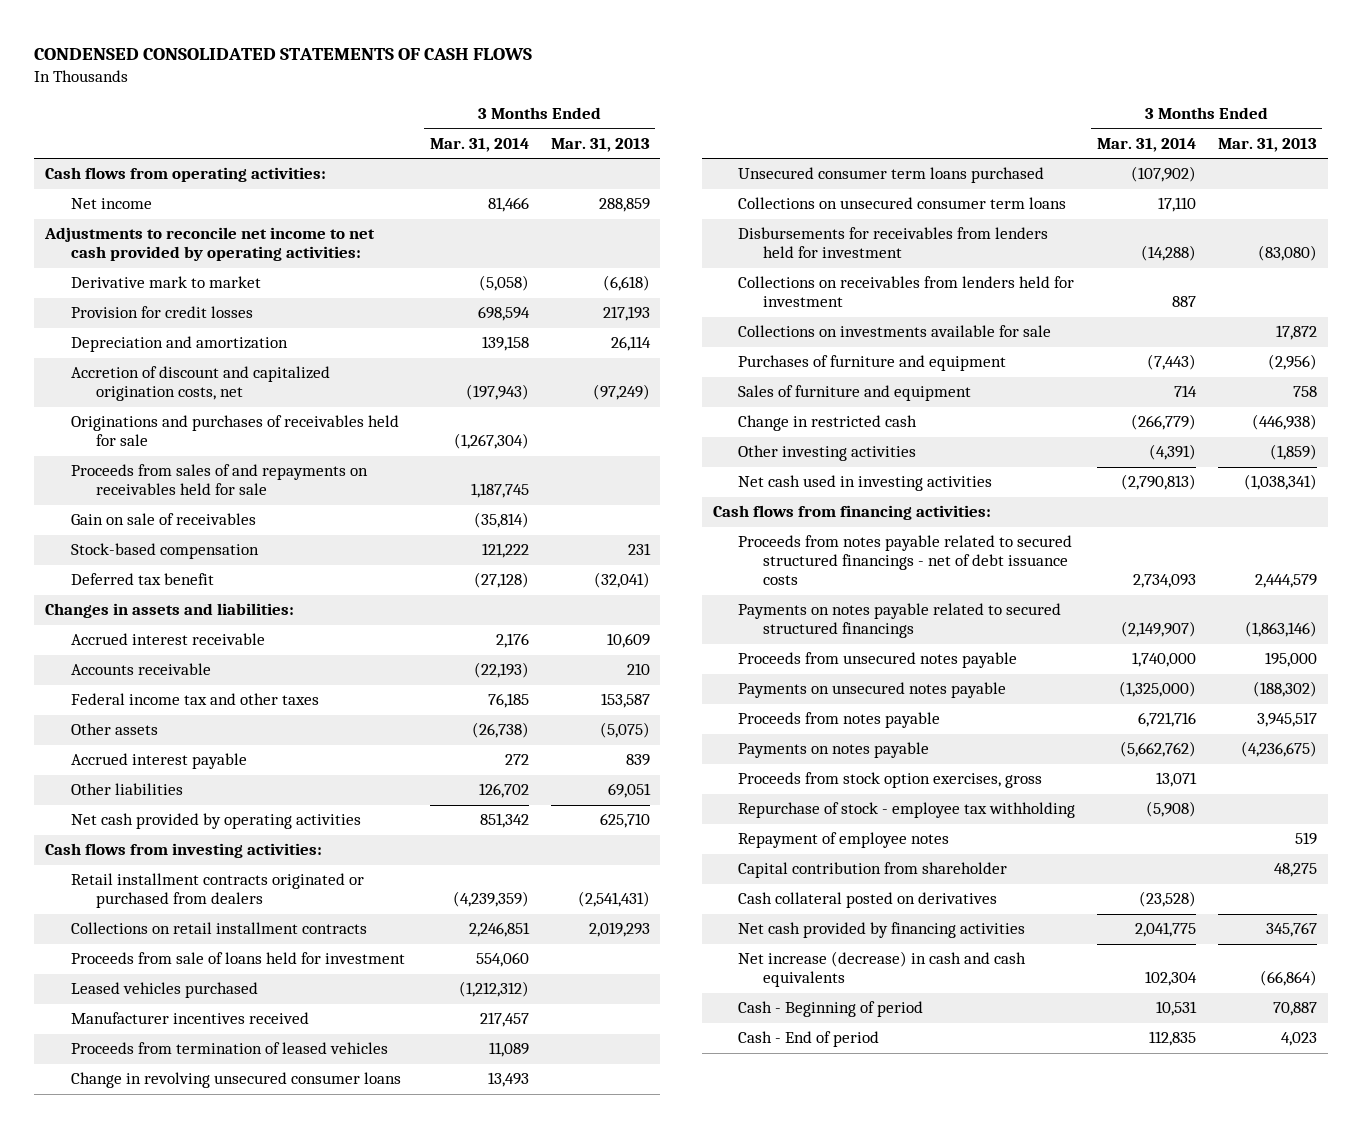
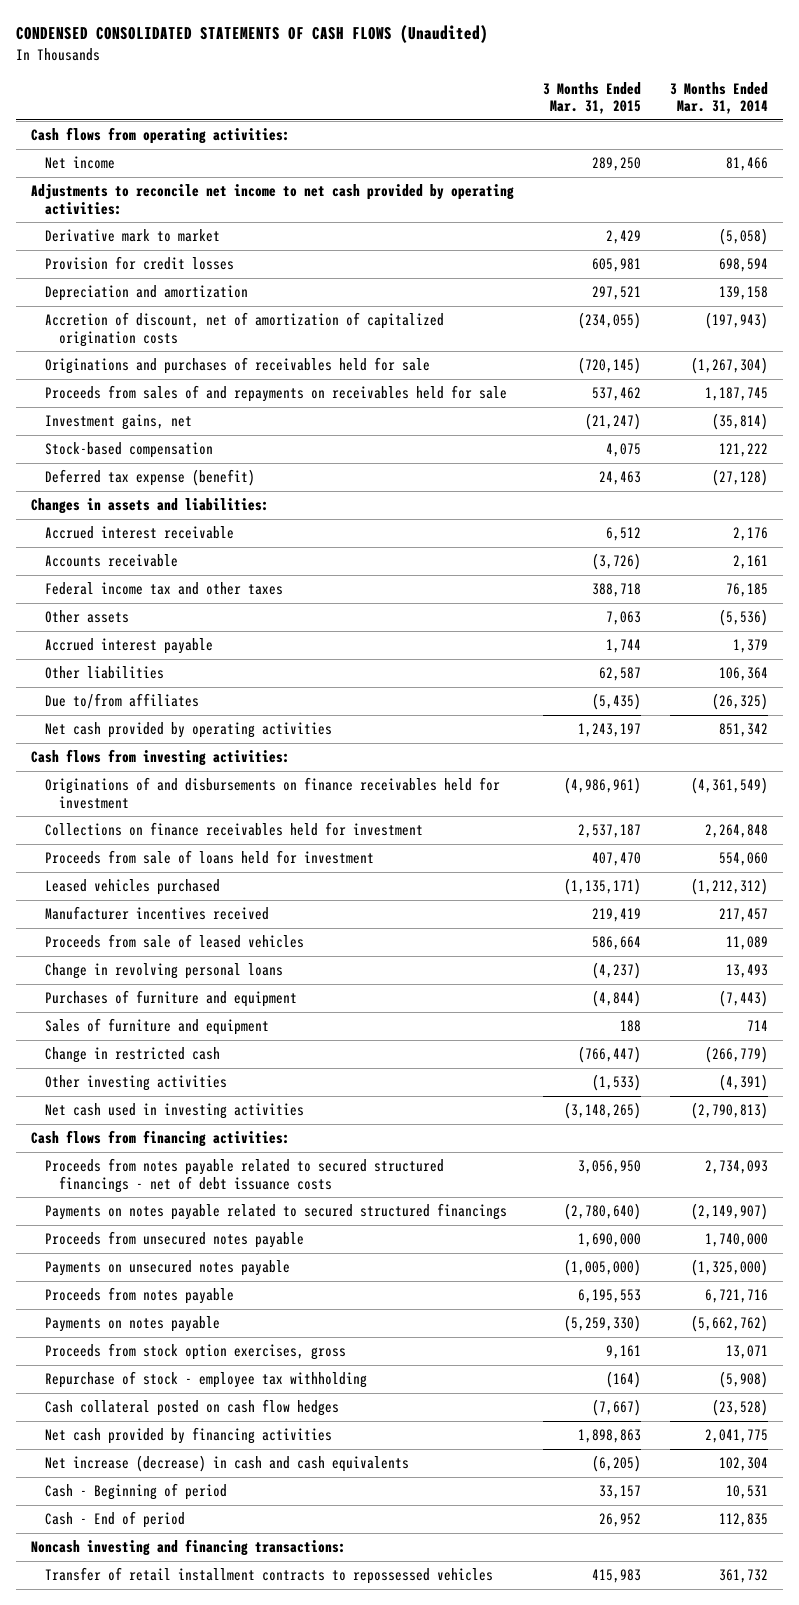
- CONDENSED CONSOLIDATED STATEMENTS OF CASH FLOWS
+ CONDENSED CONSOLIDATED STATEMENTS OF CASH FLOWS (Unaudited)
- | 3 Months Ended Mar. 31, 2014 | 3 Months Ended Mar. 31, 2013
+ | 3 Months Ended Mar. 31, 2015 | 3 Months Ended Mar. 31, 2014
- Accretion of discount and capitalized origination costs, net | (197,943) | (97,249)
+ Accretion of discount, net of amortization of capitalized origination costs | (234,055) | (197,943)
- Gain on sale of receivables | (35,814) |
+ Investment gains, net | (21,247) | (35,814)
- Deferred tax benefit | (27,128) | (32,041)
+ Deferred tax expense (benefit) | 24,463 | (27,128)
- Accounts receivable | (22,193) | 210
+ Accounts receivable | (3,726) | 2,161
- Other assets | (26,738) | (5,075)
- Accrued interest payable | 272 | 839
- Other liabilities | 126,702 | 69,051
+ Other assets | 7,063 | (5,536)
+ Accrued interest payable | 1,744 | 1,379
+ Other liabilities | 62,587 | 106,364
+ Due to/from affiliates | (5,435) | (26,325)
- Retail installment contracts originated or purchased from dealers | (4,239,359) | (2,541,431)
- Collections on retail installment contracts | 2,246,851 | 2,019,293
+ Originations of and disbursements on finance receivables held for investment | (4,986,961) | (4,361,549)
+ Collections on finance receivables held for investment | 2,537,187 | 2,264,848
- Proceeds from termination of leased vehicles | 11,089 |
- Change in revolving unsecured consumer loans | 13,493 |
- Unsecured consumer term loans purchased | (107,902) |
- Collections on unsecured consumer term loans | 17,110 |
- Disbursements for receivables from lenders held for investment | (14,288) | (83,080)
- Collections on receivables from lenders held for investment | 887 |
- Collections on investments available for sale | | 17,872
+ Proceeds from sale of leased vehicles | 586,664 | 11,089
+ Change in revolving personal loans | (4,237) | 13,493
- Repayment of employee notes | | 519
- Capital contribution from shareholder | | 48,275
- Cash collateral posted on derivatives | (23,528) |
+ Cash collateral posted on cash flow hedges | (7,667) | (23,528)
+ Noncash investing and financing transactions:
+ Transfer of retail installment contracts to repossessed vehicles | 415,983 | 361,732

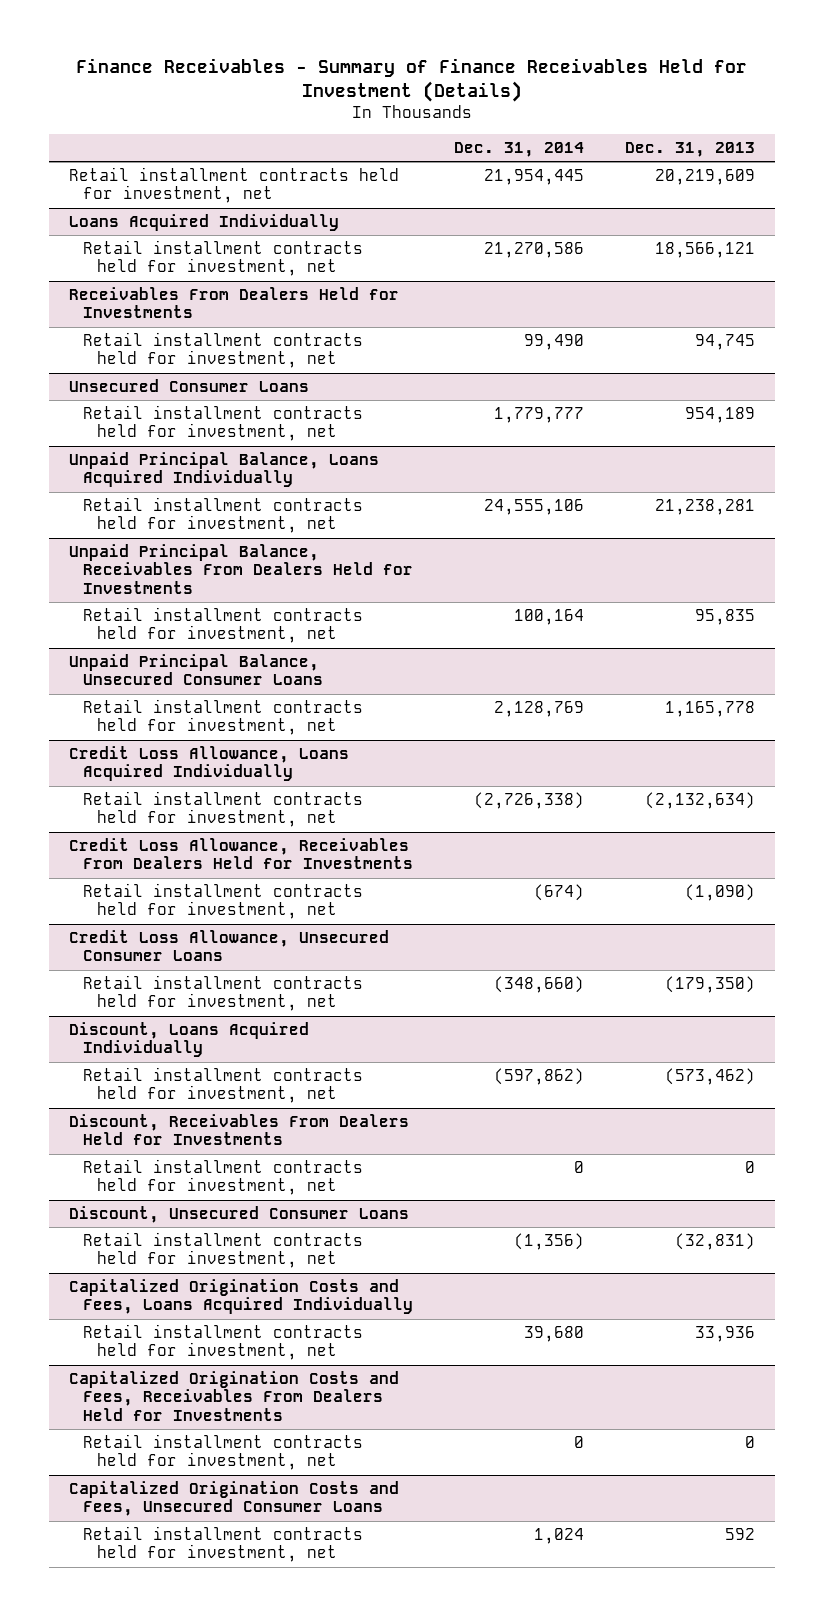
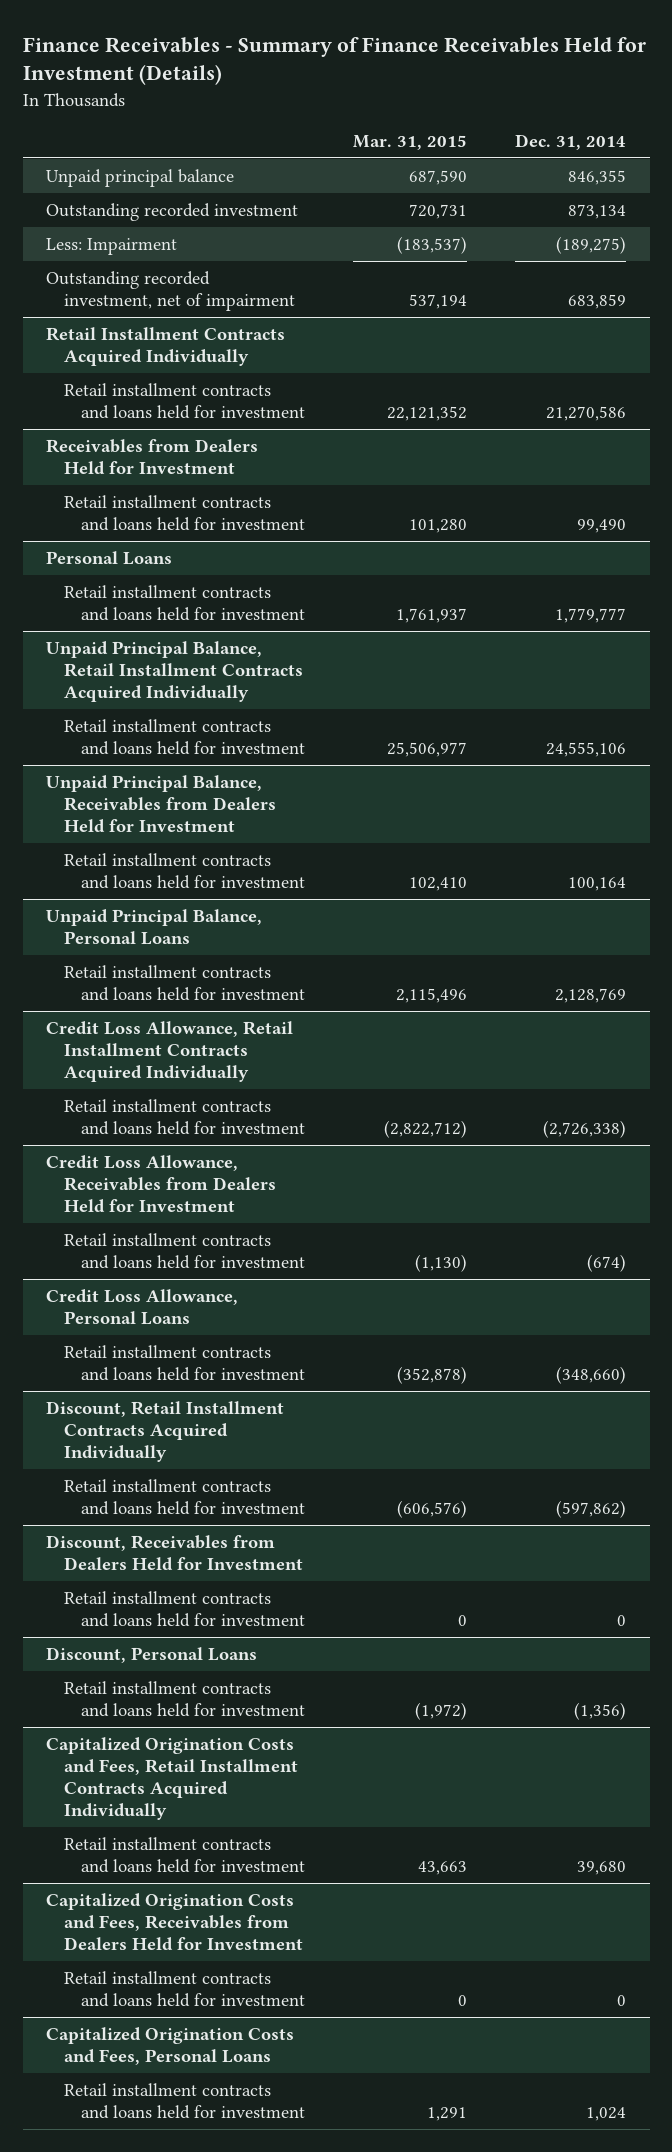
- | Dec. 31, 2014 | Dec. 31, 2013
+ | Mar. 31, 2015 | Dec. 31, 2014
- Retail installment contracts held for investment, net | 21,954,445 | 20,219,609
- Loans Acquired Individually
- Retail installment contracts held for investment, net | 21,270,586 | 18,566,121
- Receivables From Dealers Held for Investments
- Retail installment contracts held for investment, net | 99,490 | 94,745
- Unsecured Consumer Loans
- Retail installment contracts held for investment, net | 1,779,777 | 954,189
- Unpaid Principal Balance, Loans Acquired Individually
- Retail installment contracts held for investment, net | 24,555,106 | 21,238,281
- Unpaid Principal Balance, Receivables From Dealers Held for Investments
- Retail installment contracts held for investment, net | 100,164 | 95,835
- Unpaid Principal Balance, Unsecured Consumer Loans
- Retail installment contracts held for investment, net | 2,128,769 | 1,165,778
- Credit Loss Allowance, Loans Acquired Individually
- Retail installment contracts held for investment, net | (2,726,338) | (2,132,634)
- Credit Loss Allowance, Receivables From Dealers Held for Investments
- Retail installment contracts held for investment, net | (674) | (1,090)
- Credit Loss Allowance, Unsecured Consumer Loans
- Retail installment contracts held for investment, net | (348,660) | (179,350)
- Discount, Loans Acquired Individually
- Retail installment contracts held for investment, net | (597,862) | (573,462)
- Discount, Receivables From Dealers Held for Investments
- Retail installment contracts held for investment, net | 0 | 0
- Discount, Unsecured Consumer Loans
- Retail installment contracts held for investment, net | (1,356) | (32,831)
- Capitalized Origination Costs and Fees, Loans Acquired Individually
- Retail installment contracts held for investment, net | 39,680 | 33,936
- Capitalized Origination Costs and Fees, Receivables From Dealers Held for Investments
- Retail installment contracts held for investment, net | 0 | 0
- Capitalized Origination Costs and Fees, Unsecured Consumer Loans
- Retail installment contracts held for investment, net | 1,024 | 592
+ Unpaid principal balance | 687,590 | 846,355
+ Outstanding recorded investment | 720,731 | 873,134
+ Less: Impairment | (183,537) | (189,275)
+ Outstanding recorded investment, net of impairment | 537,194 | 683,859
+ Retail Installment Contracts Acquired Individually
+ Retail installment contracts and loans held for investment | 22,121,352 | 21,270,586
+ Receivables from Dealers Held for Investment
+ Retail installment contracts and loans held for investment | 101,280 | 99,490
+ Personal Loans
+ Retail installment contracts and loans held for investment | 1,761,937 | 1,779,777
+ Unpaid Principal Balance, Retail Installment Contracts Acquired Individually
+ Retail installment contracts and loans held for investment | 25,506,977 | 24,555,106
+ Unpaid Principal Balance, Receivables from Dealers Held for Investment
+ Retail installment contracts and loans held for investment | 102,410 | 100,164
+ Unpaid Principal Balance, Personal Loans
+ Retail installment contracts and loans held for investment | 2,115,496 | 2,128,769
+ Credit Loss Allowance, Retail Installment Contracts Acquired Individually
+ Retail installment contracts and loans held for investment | (2,822,712) | (2,726,338)
+ Credit Loss Allowance, Receivables from Dealers Held for Investment
+ Retail installment contracts and loans held for investment | (1,130) | (674)
+ Credit Loss Allowance, Personal Loans
+ Retail installment contracts and loans held for investment | (352,878) | (348,660)
+ Discount, Retail Installment Contracts Acquired Individually
+ Retail installment contracts and loans held for investment | (606,576) | (597,862)
+ Discount, Receivables from Dealers Held for Investment
+ Retail installment contracts and loans held for investment | 0 | 0
+ Discount, Personal Loans
+ Retail installment contracts and loans held for investment | (1,972) | (1,356)
+ Capitalized Origination Costs and Fees, Retail Installment Contracts Acquired Individually
+ Retail installment contracts and loans held for investment | 43,663 | 39,680
+ Capitalized Origination Costs and Fees, Receivables from Dealers Held for Investment
+ Retail installment contracts and loans held for investment | 0 | 0
+ Capitalized Origination Costs and Fees, Personal Loans
+ Retail installment contracts and loans held for investment | 1,291 | 1,024

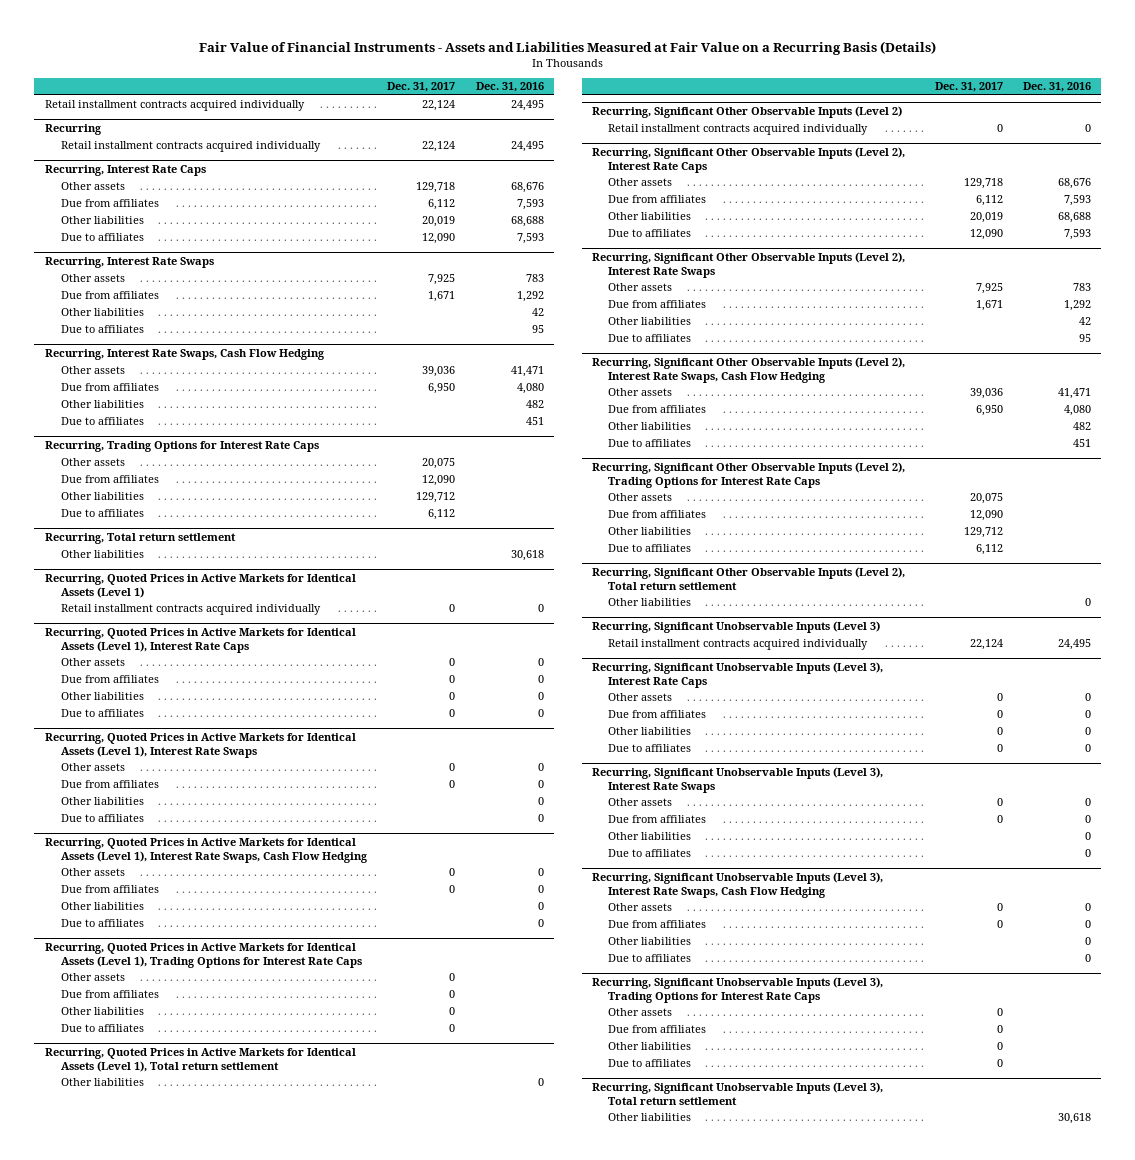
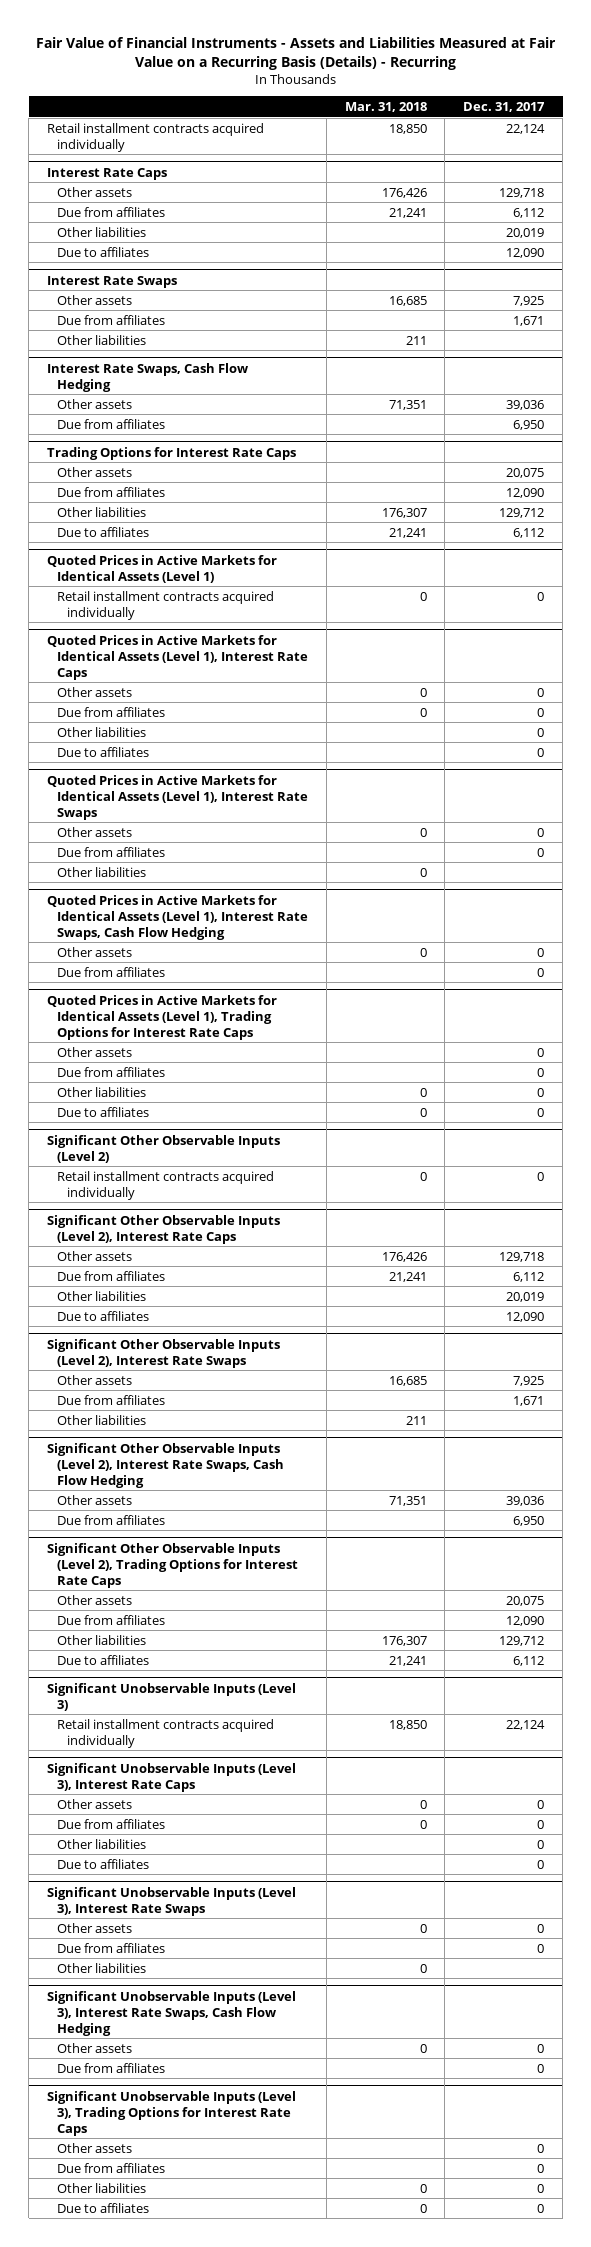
- Fair Value of Financial Instruments - Assets and Liabilities Measured at Fair Value on a Recurring Basis (Details)
+ Fair Value of Financial Instruments - Assets and Liabilities Measured at Fair Value on a Recurring Basis (Details) - Recurring
- | Dec. 31, 2017 | Dec. 31, 2016
+ | Mar. 31, 2018 | Dec. 31, 2017
- Recurring
- Retail installment contracts acquired individually | 22,124 | 24,495
- Recurring, Interest Rate Caps
+ Interest Rate Caps
- Recurring, Interest Rate Swaps
+ Interest Rate Swaps
- Due to affiliates | | 95
- Recurring, Interest Rate Swaps, Cash Flow Hedging
+ Interest Rate Swaps, Cash Flow Hedging
- Other liabilities | | 482
- Due to affiliates | | 451
- Recurring, Trading Options for Interest Rate Caps
+ Trading Options for Interest Rate Caps
- Recurring, Total return settlement
- Other liabilities | | 30,618
- Recurring, Quoted Prices in Active Markets for Identical Assets (Level 1)
+ Quoted Prices in Active Markets for Identical Assets (Level 1)
- Recurring, Quoted Prices in Active Markets for Identical Assets (Level 1), Interest Rate Caps
+ Quoted Prices in Active Markets for Identical Assets (Level 1), Interest Rate Caps
- Recurring, Quoted Prices in Active Markets for Identical Assets (Level 1), Interest Rate Swaps
+ Quoted Prices in Active Markets for Identical Assets (Level 1), Interest Rate Swaps
- Due to affiliates | | 0
- Recurring, Quoted Prices in Active Markets for Identical Assets (Level 1), Interest Rate Swaps, Cash Flow Hedging
+ Quoted Prices in Active Markets for Identical Assets (Level 1), Interest Rate Swaps, Cash Flow Hedging
- Other liabilities | | 0
- Due to affiliates | | 0
- Recurring, Quoted Prices in Active Markets for Identical Assets (Level 1), Trading Options for Interest Rate Caps
+ Quoted Prices in Active Markets for Identical Assets (Level 1), Trading Options for Interest Rate Caps
- Recurring, Quoted Prices in Active Markets for Identical Assets (Level 1), Total return settlement
- Other liabilities | | 0
- Recurring, Significant Other Observable Inputs (Level 2)
+ Significant Other Observable Inputs (Level 2)
- Recurring, Significant Other Observable Inputs (Level 2), Interest Rate Caps
+ Significant Other Observable Inputs (Level 2), Interest Rate Caps
- Recurring, Significant Other Observable Inputs (Level 2), Interest Rate Swaps
+ Significant Other Observable Inputs (Level 2), Interest Rate Swaps
- Due to affiliates | | 95
- Recurring, Significant Other Observable Inputs (Level 2), Interest Rate Swaps, Cash Flow Hedging
+ Significant Other Observable Inputs (Level 2), Interest Rate Swaps, Cash Flow Hedging
- Other liabilities | | 482
- Due to affiliates | | 451
- Recurring, Significant Other Observable Inputs (Level 2), Trading Options for Interest Rate Caps
+ Significant Other Observable Inputs (Level 2), Trading Options for Interest Rate Caps
- Recurring, Significant Other Observable Inputs (Level 2), Total return settlement
- Other liabilities | | 0
- Recurring, Significant Unobservable Inputs (Level 3)
+ Significant Unobservable Inputs (Level 3)
- Recurring, Significant Unobservable Inputs (Level 3), Interest Rate Caps
+ Significant Unobservable Inputs (Level 3), Interest Rate Caps
- Recurring, Significant Unobservable Inputs (Level 3), Interest Rate Swaps
+ Significant Unobservable Inputs (Level 3), Interest Rate Swaps
- Due to affiliates | | 0
- Recurring, Significant Unobservable Inputs (Level 3), Interest Rate Swaps, Cash Flow Hedging
+ Significant Unobservable Inputs (Level 3), Interest Rate Swaps, Cash Flow Hedging
- Other liabilities | | 0
- Due to affiliates | | 0
- Recurring, Significant Unobservable Inputs (Level 3), Trading Options for Interest Rate Caps
+ Significant Unobservable Inputs (Level 3), Trading Options for Interest Rate Caps
- Recurring, Significant Unobservable Inputs (Level 3), Total return settlement
- Other liabilities | | 30,618

